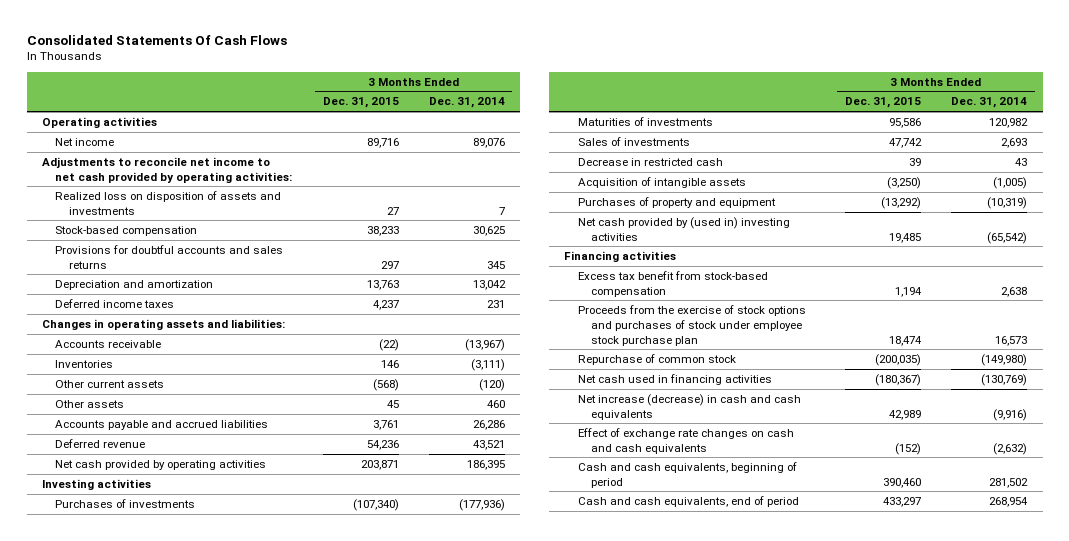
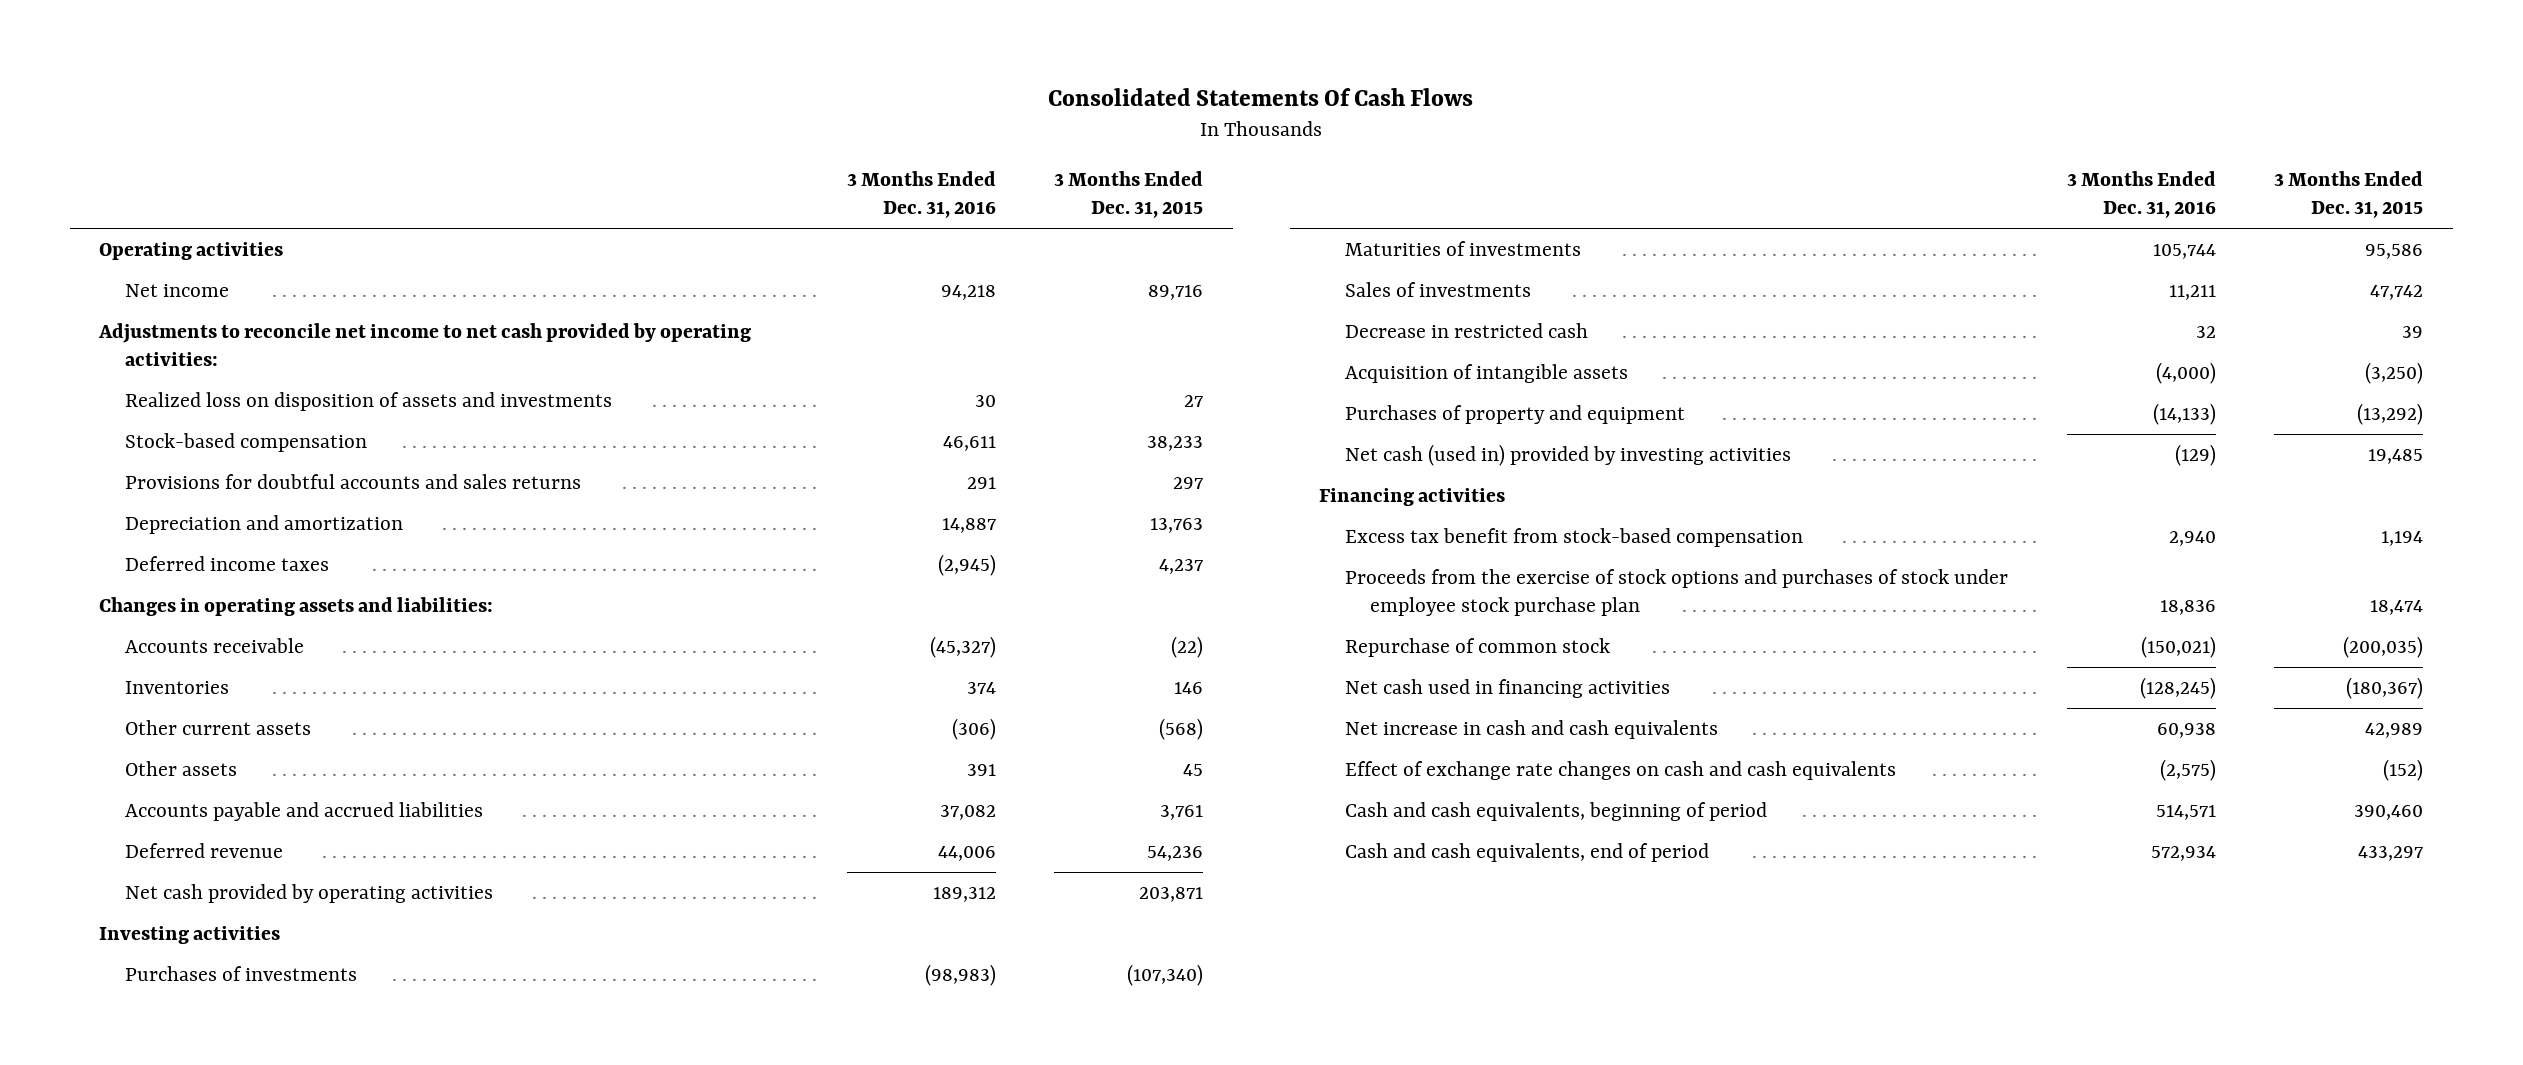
- | 3 Months Ended Dec. 31, 2015 | 3 Months Ended Dec. 31, 2014
+ | 3 Months Ended Dec. 31, 2016 | 3 Months Ended Dec. 31, 2015
- Net cash provided by (used in) investing activities | 19,485 | (65,542)
+ Net cash (used in) provided by investing activities | (129) | 19,485
- Net increase (decrease) in cash and cash equivalents | 42,989 | (9,916)
+ Net increase in cash and cash equivalents | 60,938 | 42,989

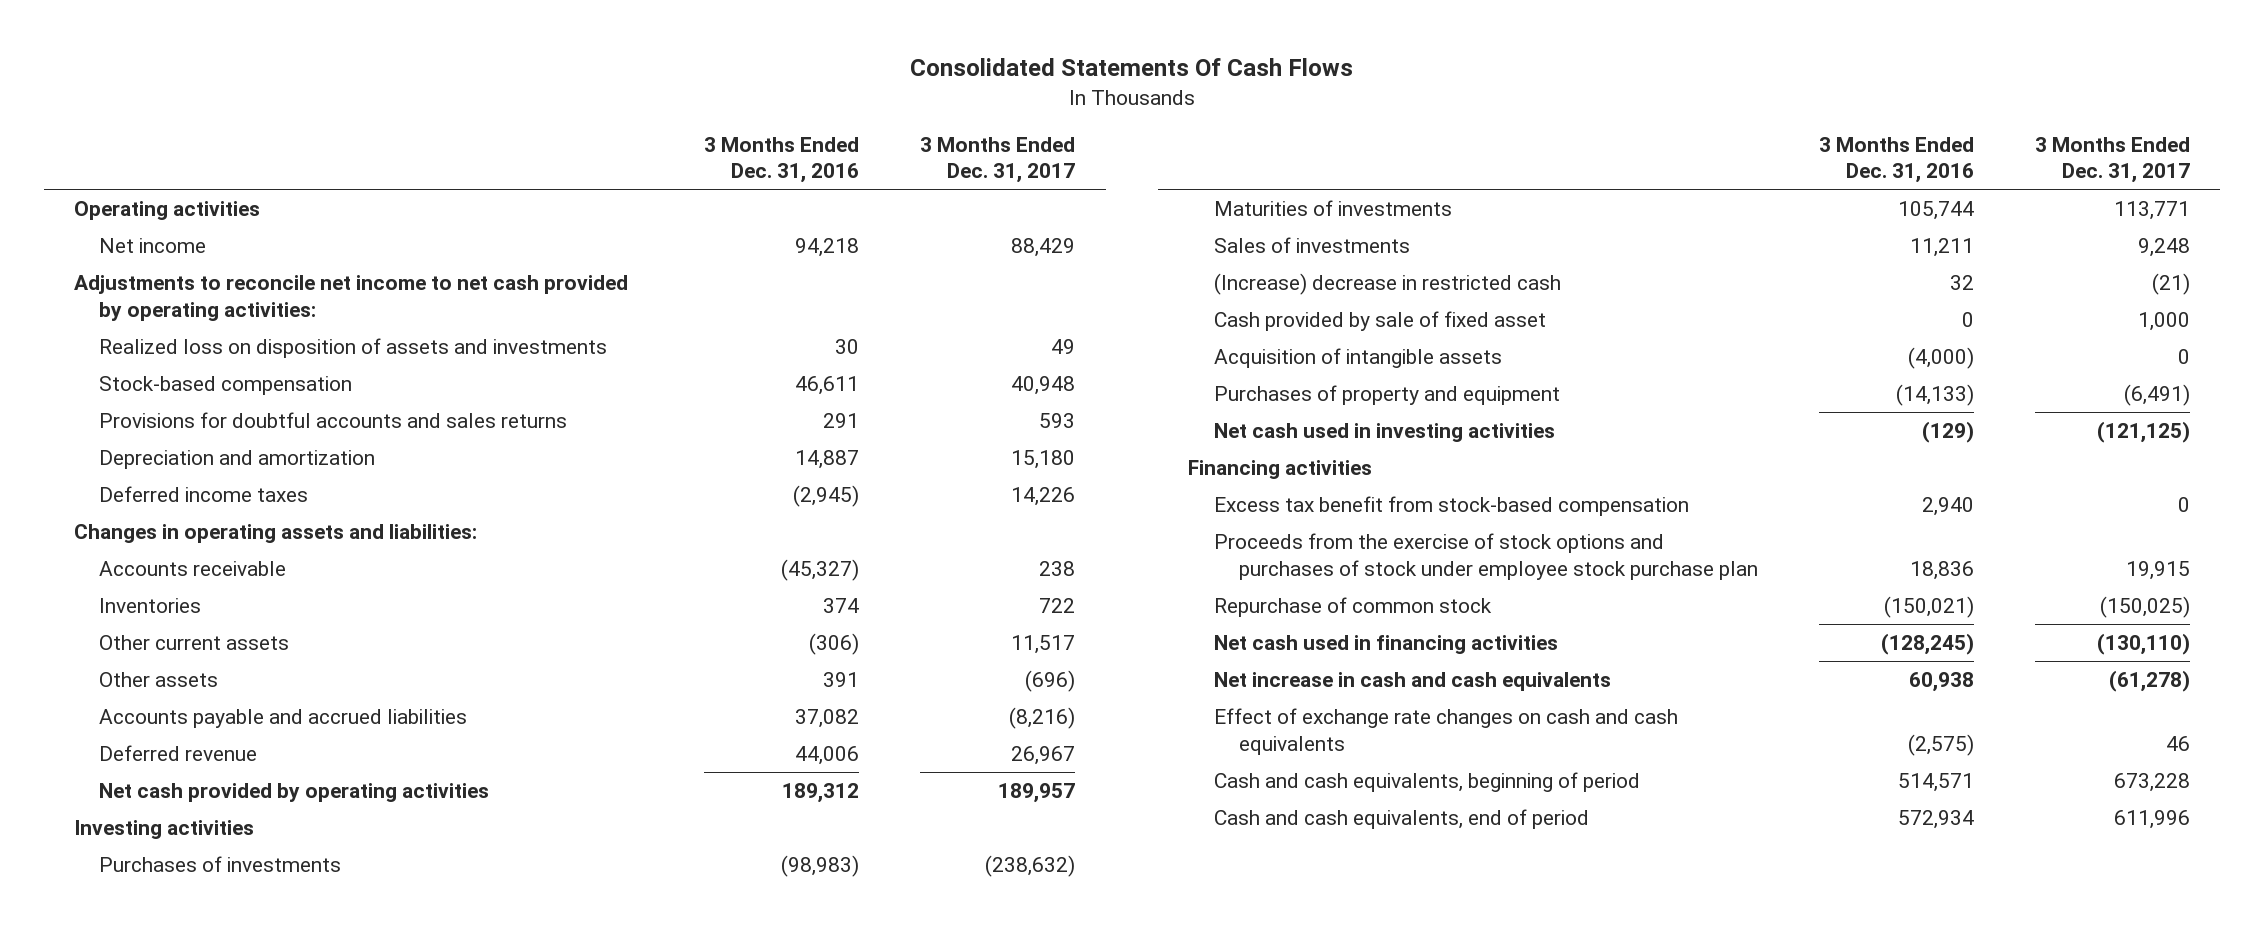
- | 3 Months Ended Dec. 31, 2016 | 3 Months Ended Dec. 31, 2015
+ | 3 Months Ended Dec. 31, 2016 | 3 Months Ended Dec. 31, 2017
- Decrease in restricted cash | 32 | 39
+ (Increase) decrease in restricted cash | 32 | (21)
+ Cash provided by sale of fixed asset | 0 | 1,000
- Net cash (used in) provided by investing activities | (129) | 19,485
+ Net cash used in investing activities | (129) | (121,125)

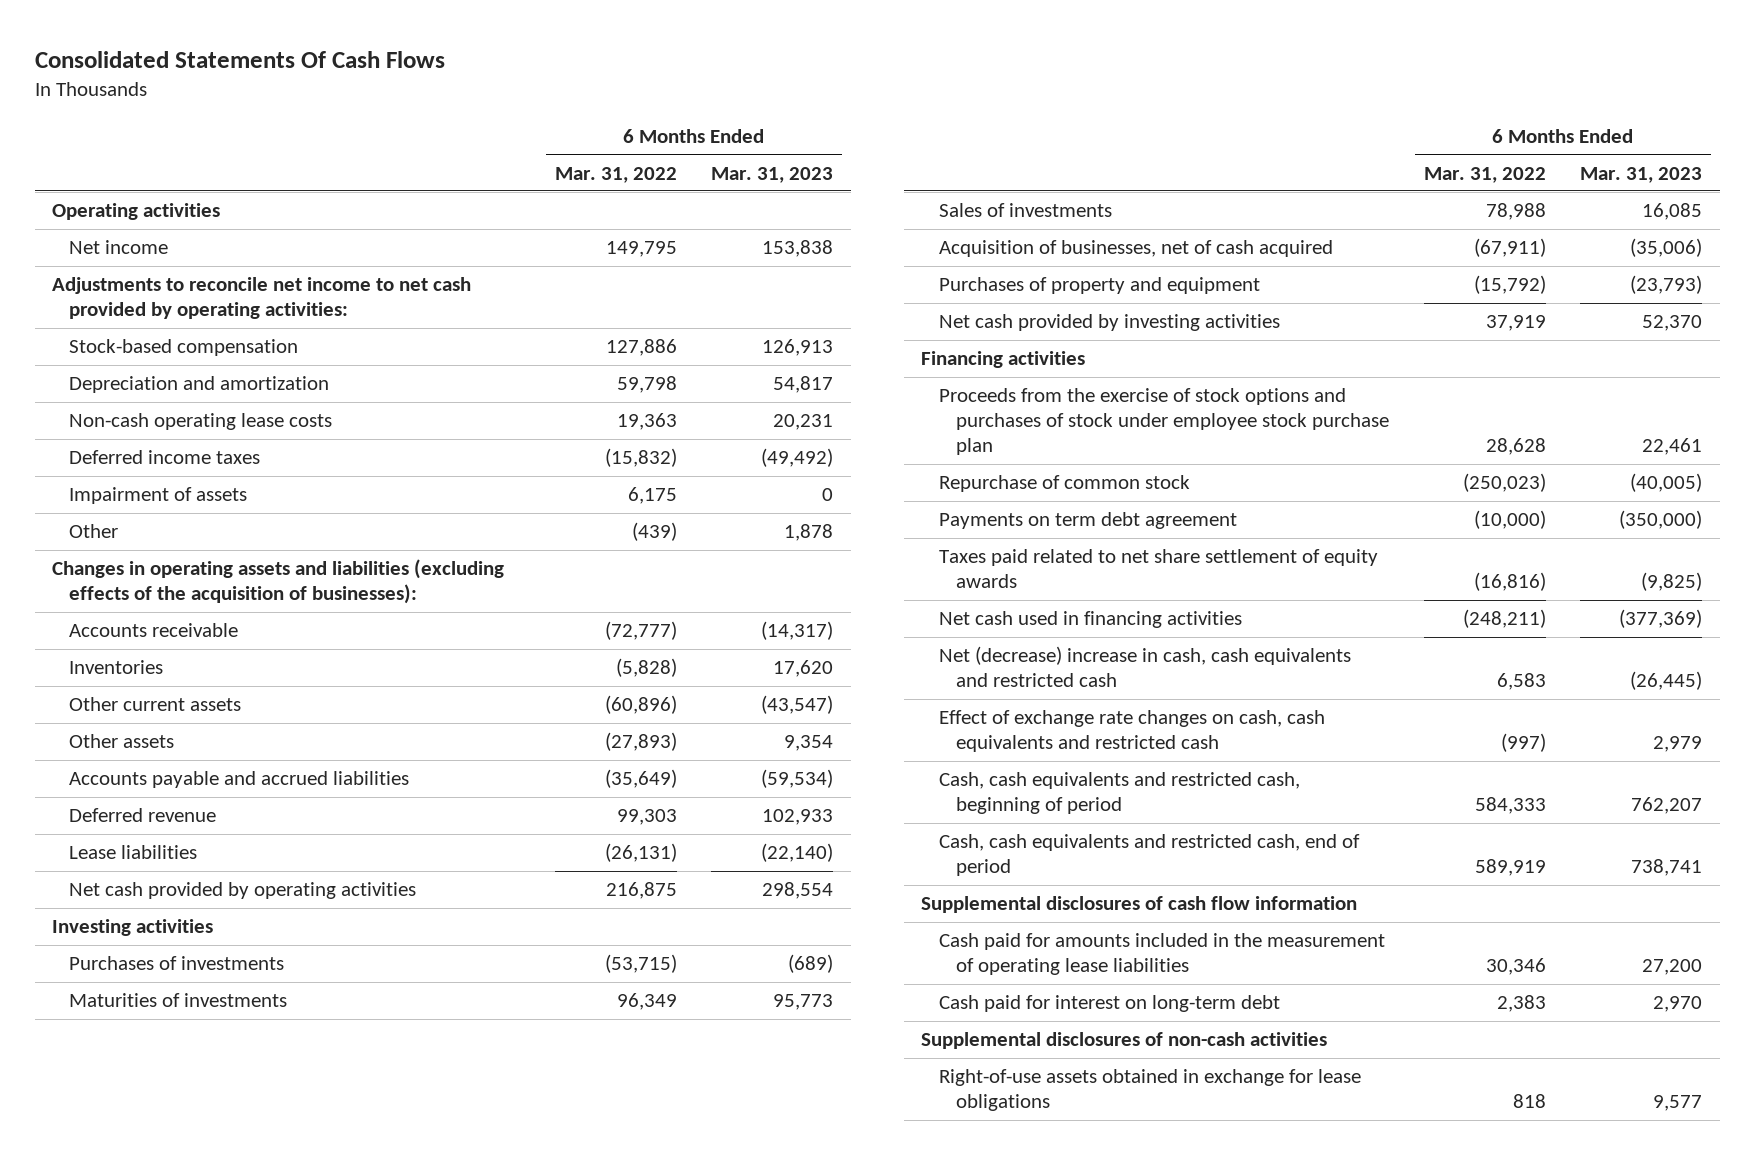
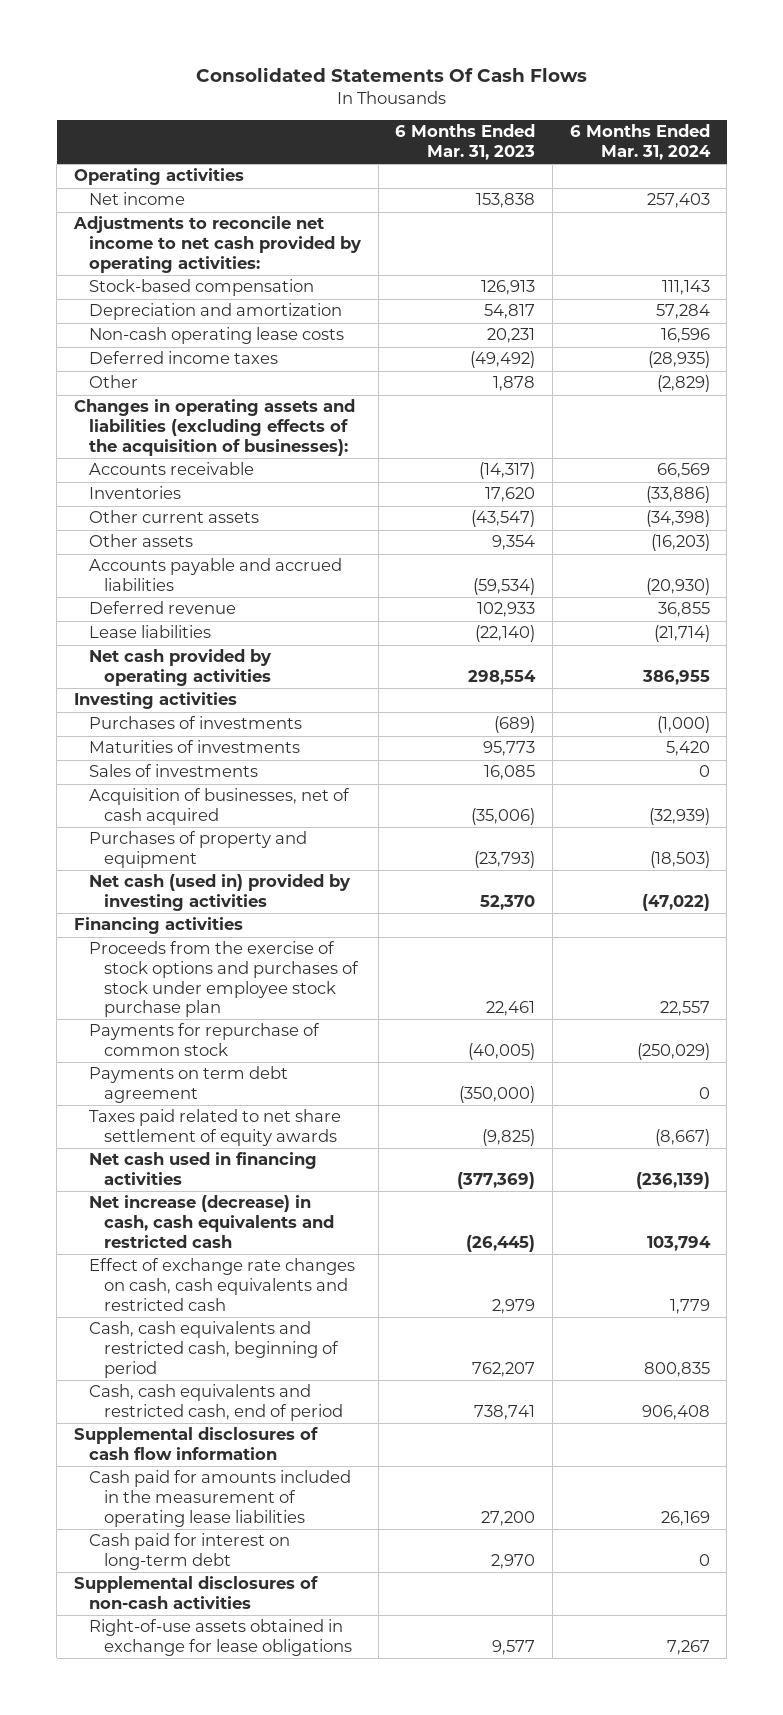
- | 6 Months Ended Mar. 31, 2022 | 6 Months Ended Mar. 31, 2023
+ | 6 Months Ended Mar. 31, 2023 | 6 Months Ended Mar. 31, 2024
- Impairment of assets | 6,175 | 0
- Net cash provided by investing activities | 37,919 | 52,370
+ Net cash (used in) provided by investing activities | 52,370 | (47,022)
- Repurchase of common stock | (250,023) | (40,005)
+ Payments for repurchase of common stock | (40,005) | (250,029)
- Net (decrease) increase in cash, cash equivalents and restricted cash | 6,583 | (26,445)
+ Net increase (decrease) in cash, cash equivalents and restricted cash | (26,445) | 103,794

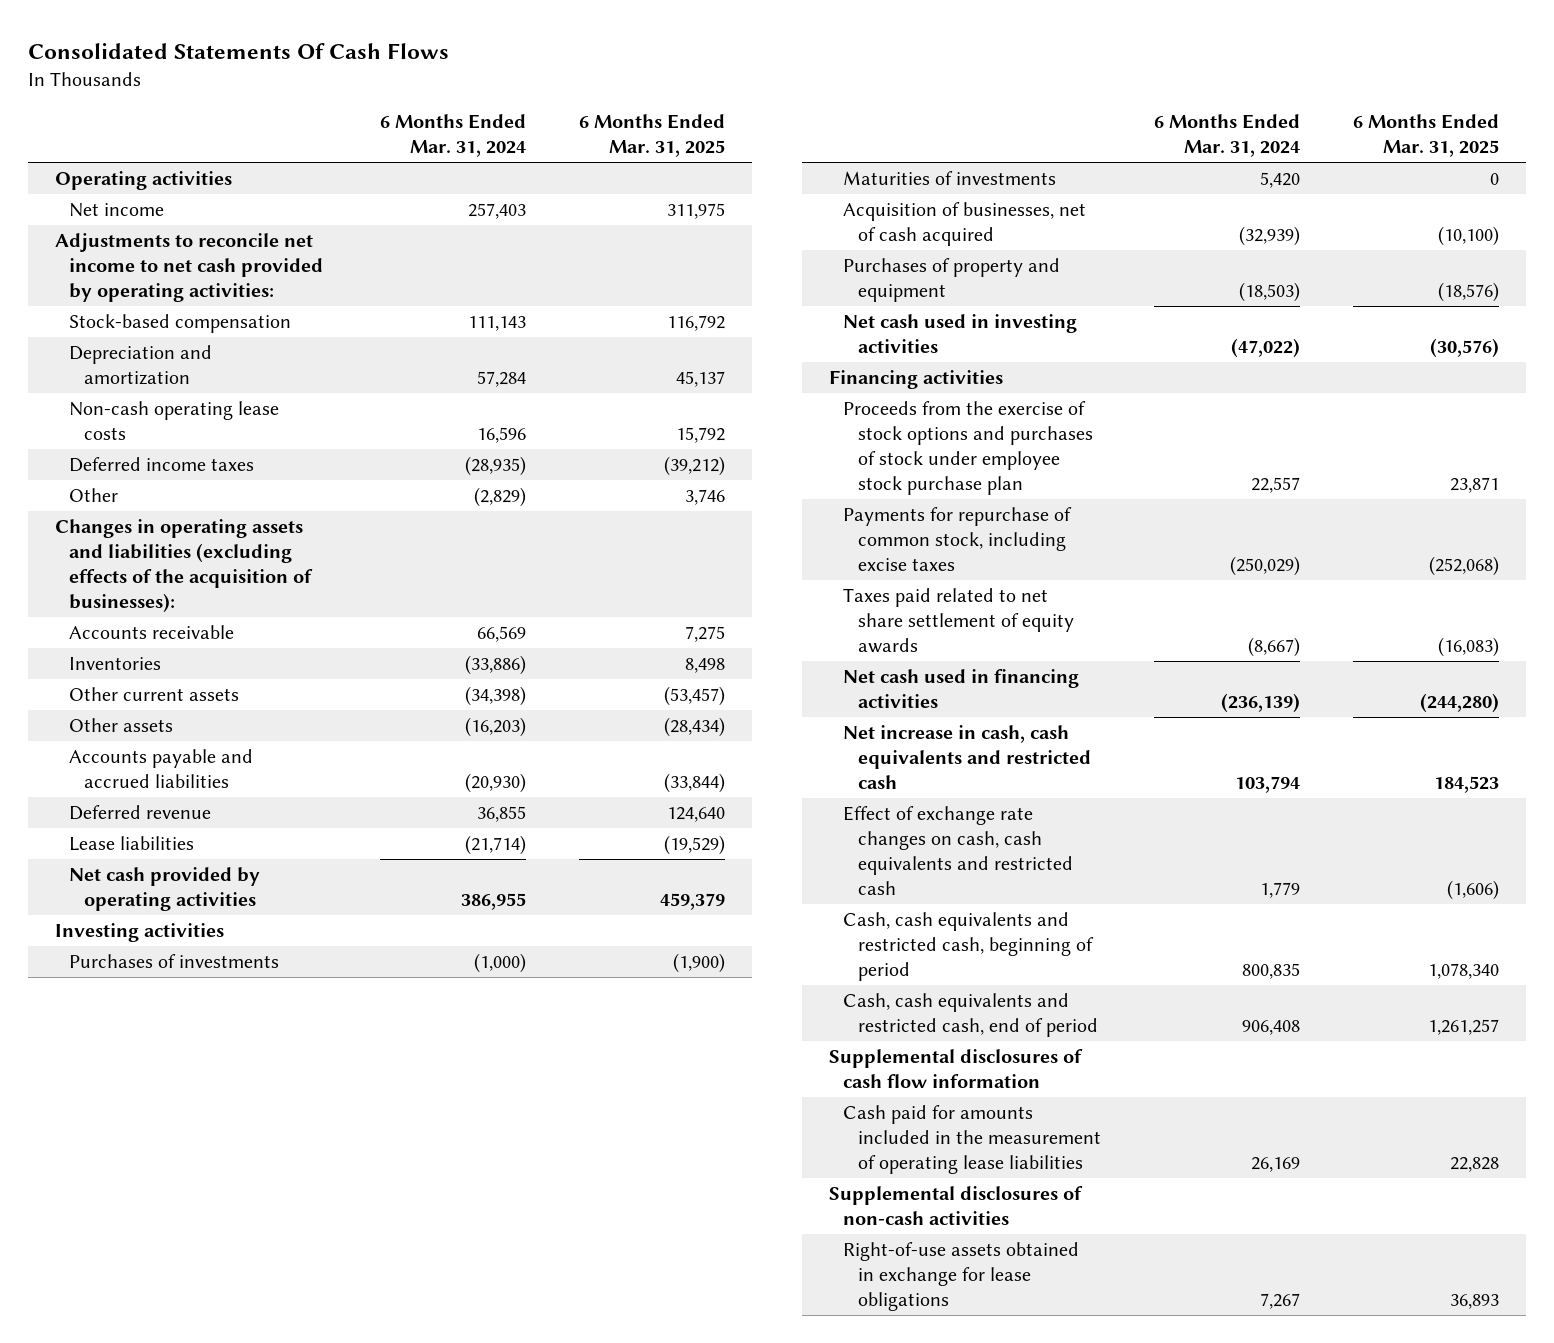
- | 6 Months Ended Mar. 31, 2023 | 6 Months Ended Mar. 31, 2024
+ | 6 Months Ended Mar. 31, 2024 | 6 Months Ended Mar. 31, 2025
- Sales of investments | 16,085 | 0
- Net cash (used in) provided by investing activities | 52,370 | (47,022)
+ Net cash used in investing activities | (47,022) | (30,576)
- Payments for repurchase of common stock | (40,005) | (250,029)
- Payments on term debt agreement | (350,000) | 0
+ Payments for repurchase of common stock, including excise taxes | (250,029) | (252,068)
- Net increase (decrease) in cash, cash equivalents and restricted cash | (26,445) | 103,794
+ Net increase in cash, cash equivalents and restricted cash | 103,794 | 184,523
- Cash paid for interest on long-term debt | 2,970 | 0

